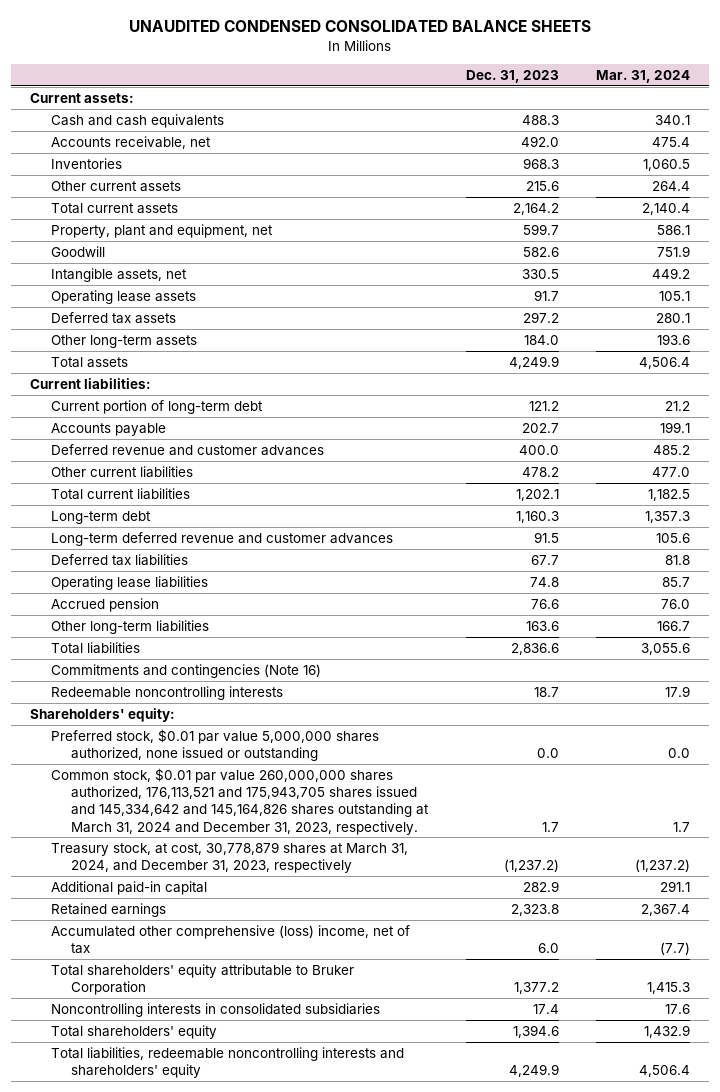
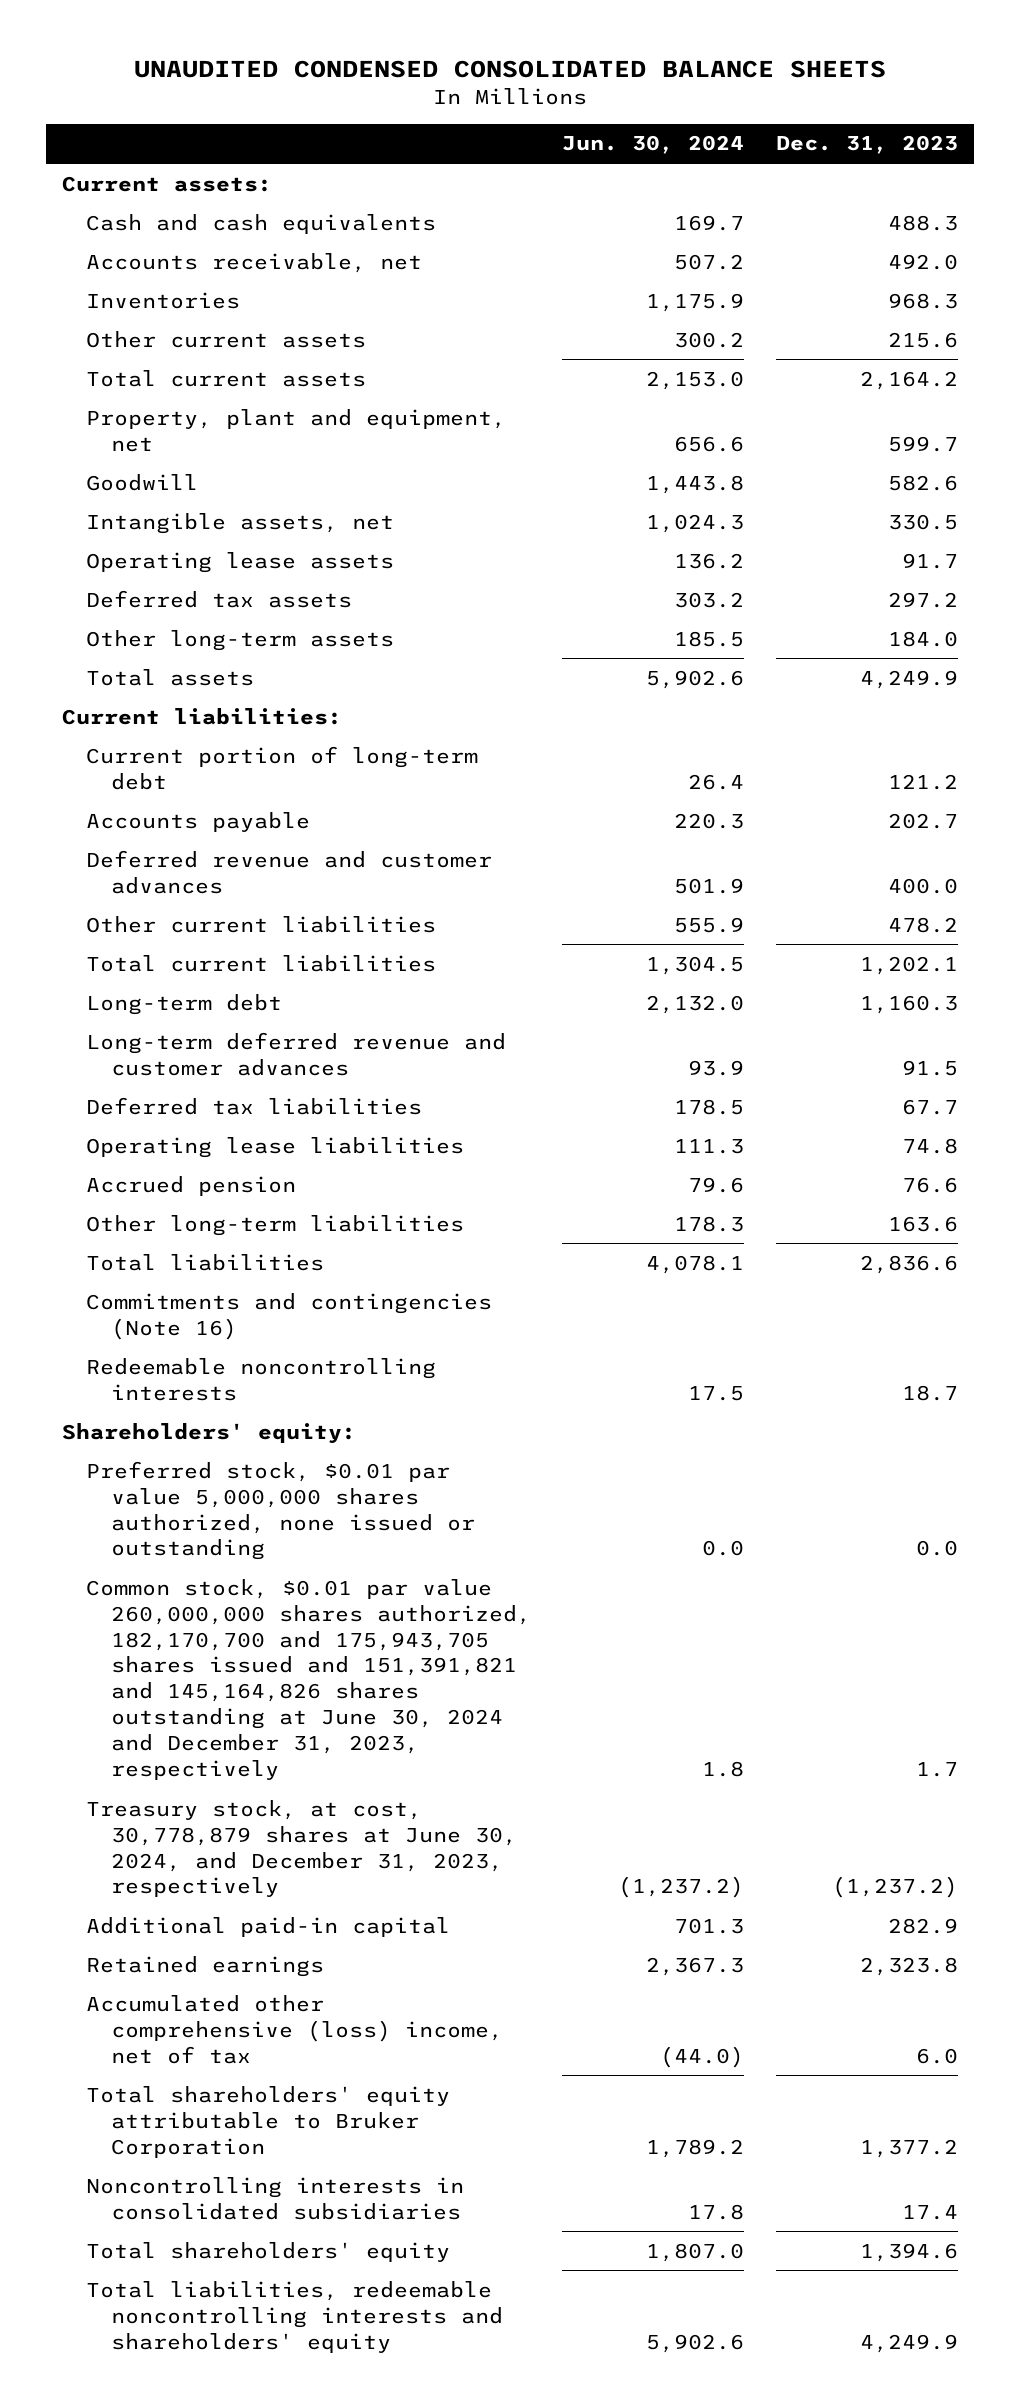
- | Dec. 31, 2023 | Mar. 31, 2024
+ | Jun. 30, 2024 | Dec. 31, 2023
- Common stock, $0.01 par value 260,000,000 shares authorized, 176,113,521 and 175,943,705 shares issued and 145,334,642 and 145,164,826 shares outstanding at March 31, 2024 and December 31, 2023, respectively. | 1.7 | 1.7
- Treasury stock, at cost, 30,778,879 shares at March 31, 2024, and December 31, 2023, respectively | (1,237.2) | (1,237.2)
+ Common stock, $0.01 par value 260,000,000 shares authorized, 182,170,700 and 175,943,705 shares issued and 151,391,821 and 145,164,826 shares outstanding at June 30, 2024 and December 31, 2023, respectively | 1.8 | 1.7
+ Treasury stock, at cost, 30,778,879 shares at June 30, 2024, and December 31, 2023, respectively | (1,237.2) | (1,237.2)

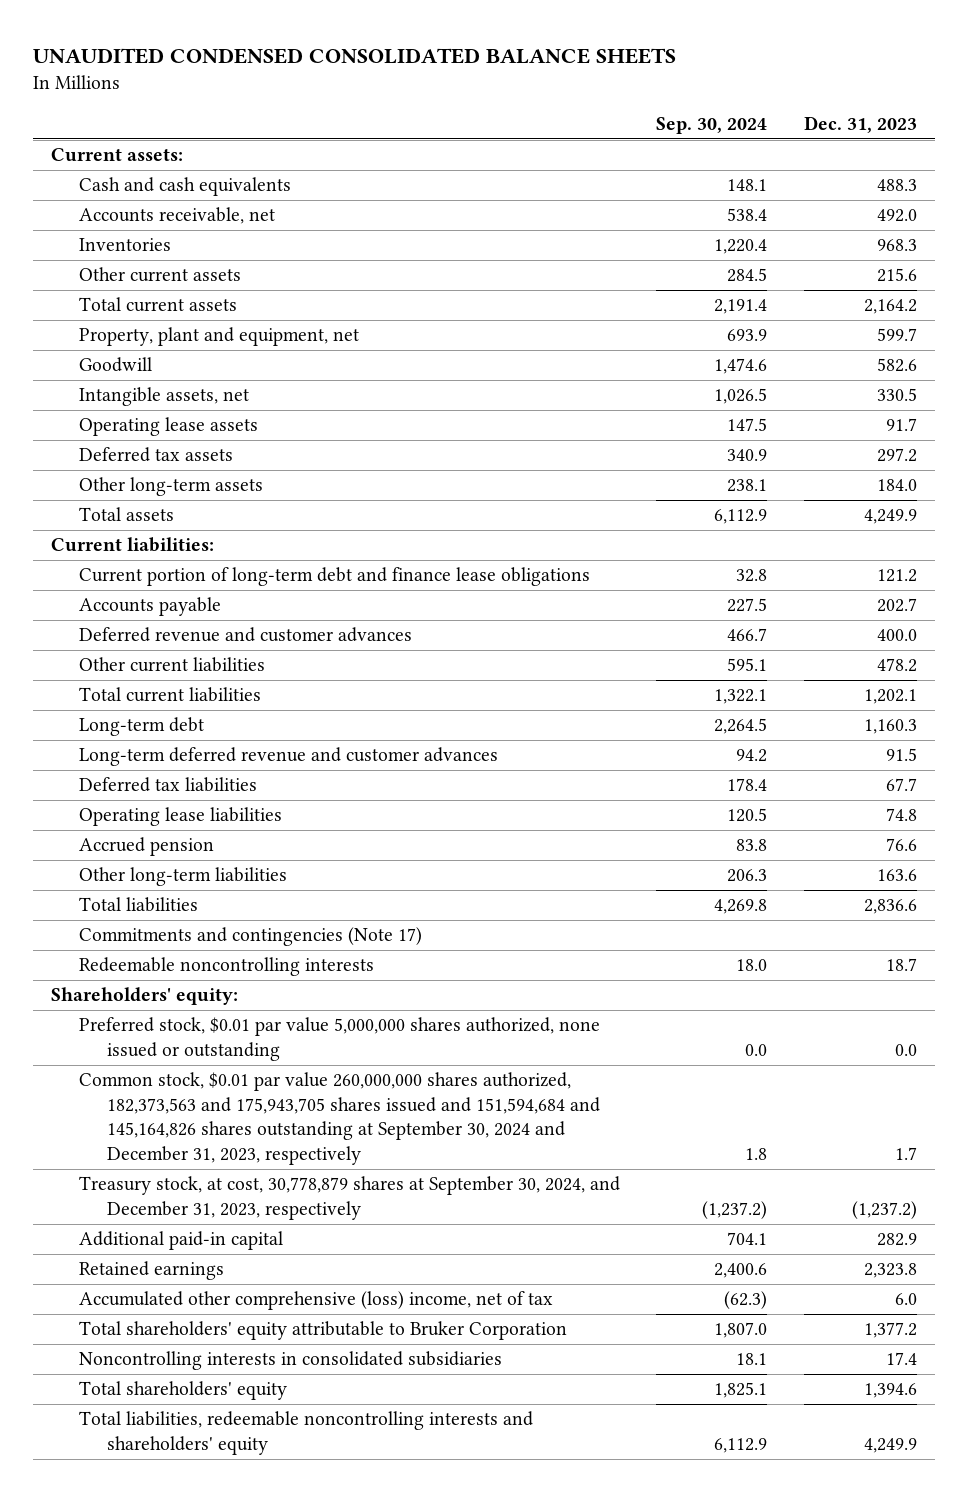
- | Jun. 30, 2024 | Dec. 31, 2023
+ | Sep. 30, 2024 | Dec. 31, 2023
- Current portion of long-term debt | 26.4 | 121.2
+ Current portion of long-term debt and finance lease obligations | 32.8 | 121.2
- Commitments and contingencies (Note 16)
+ Commitments and contingencies (Note 17)
- Common stock, $0.01 par value 260,000,000 shares authorized, 182,170,700 and 175,943,705 shares issued and 151,391,821 and 145,164,826 shares outstanding at June 30, 2024 and December 31, 2023, respectively | 1.8 | 1.7
- Treasury stock, at cost, 30,778,879 shares at June 30, 2024, and December 31, 2023, respectively | (1,237.2) | (1,237.2)
+ Common stock, $0.01 par value 260,000,000 shares authorized, 182,373,563 and 175,943,705 shares issued and 151,594,684 and 145,164,826 shares outstanding at September 30, 2024 and December 31, 2023, respectively | 1.8 | 1.7
+ Treasury stock, at cost, 30,778,879 shares at September 30, 2024, and December 31, 2023, respectively | (1,237.2) | (1,237.2)

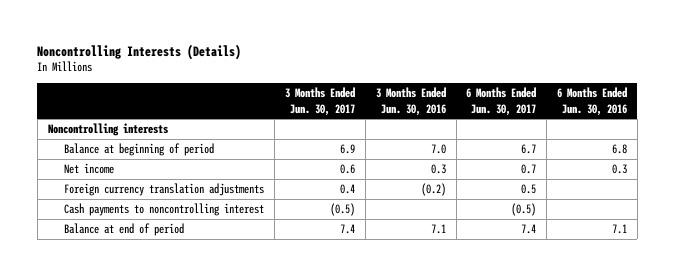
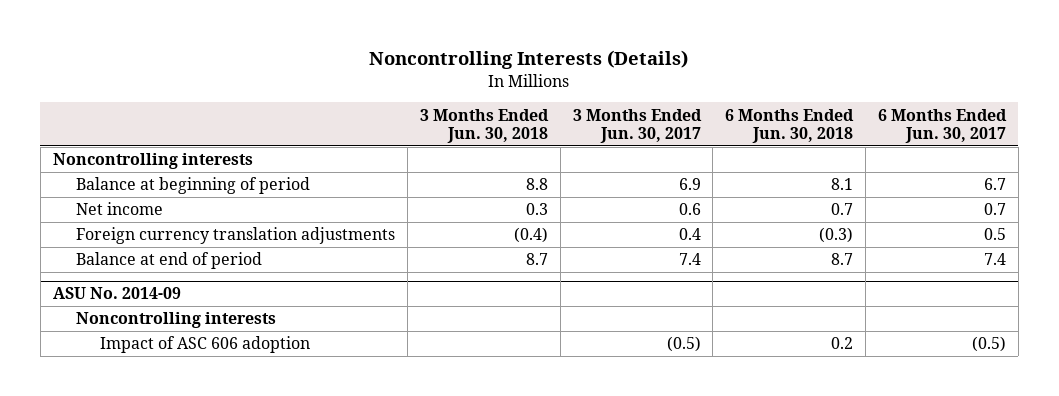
- | 3 Months Ended Jun. 30, 2017 | 3 Months Ended Jun. 30, 2016 | 6 Months Ended Jun. 30, 2017 | 6 Months Ended Jun. 30, 2016
+ | 3 Months Ended Jun. 30, 2018 | 3 Months Ended Jun. 30, 2017 | 6 Months Ended Jun. 30, 2018 | 6 Months Ended Jun. 30, 2017
- Cash payments to noncontrolling interest | (0.5) | | (0.5) |
+ ASU No. 2014-09
+ Noncontrolling interests
+ Impact of ASC 606 adoption | | (0.5) | 0.2 | (0.5)

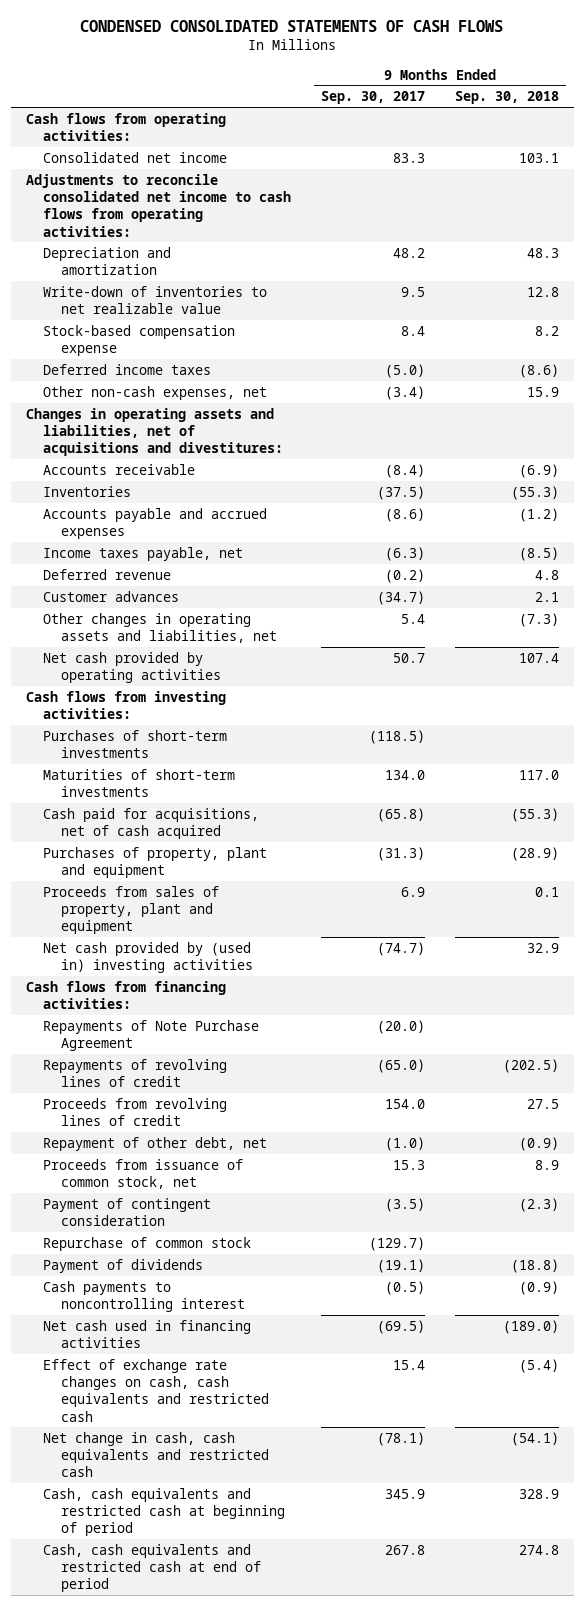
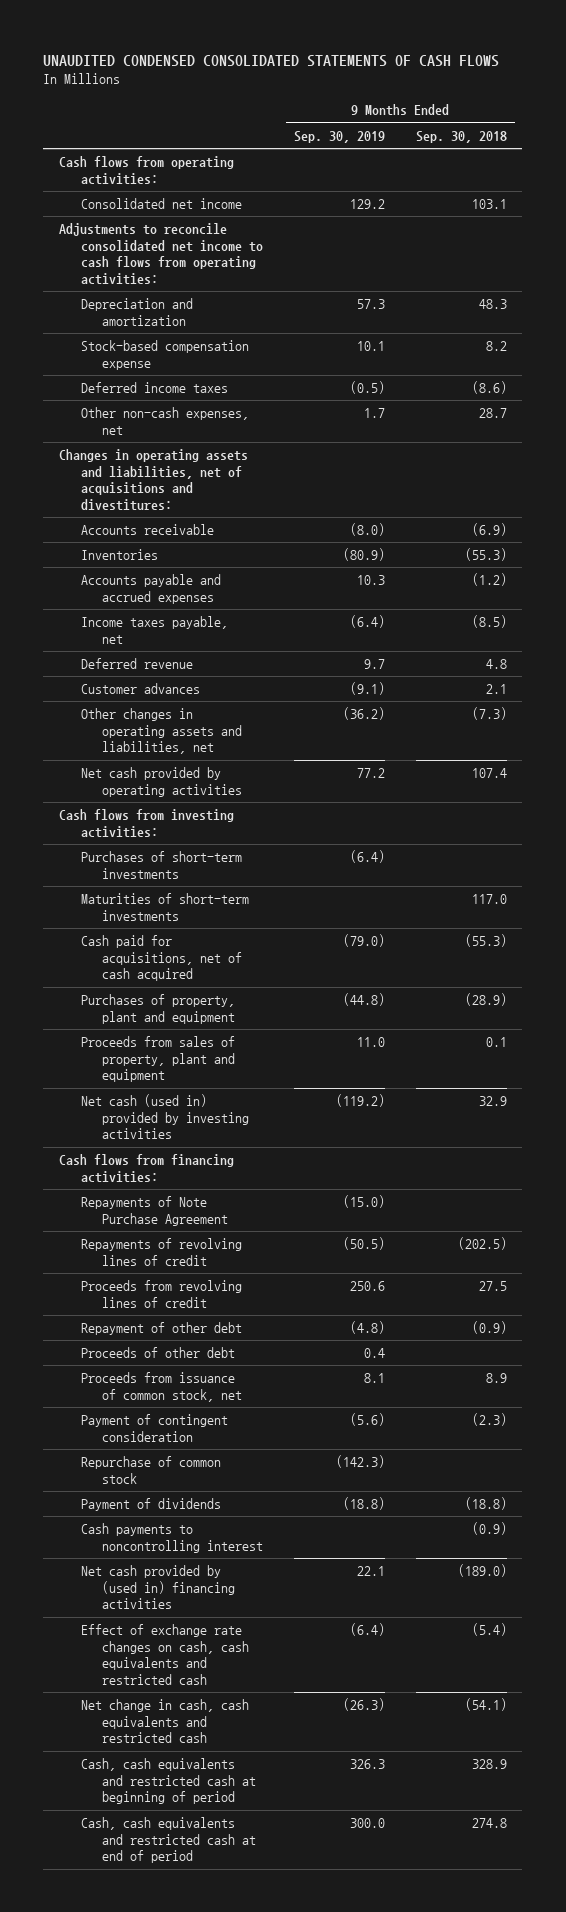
- CONDENSED CONSOLIDATED STATEMENTS OF CASH FLOWS
+ UNAUDITED CONDENSED CONSOLIDATED STATEMENTS OF CASH FLOWS
- | 9 Months Ended Sep. 30, 2017 | 9 Months Ended Sep. 30, 2018
+ | 9 Months Ended Sep. 30, 2019 | 9 Months Ended Sep. 30, 2018
- Write-down of inventories to net realizable value | 9.5 | 12.8
- Other non-cash expenses, net | (3.4) | 15.9
+ Other non-cash expenses, net | 1.7 | 28.7
- Net cash provided by (used in) investing activities | (74.7) | 32.9
+ Net cash (used in) provided by investing activities | (119.2) | 32.9
- Repayment of other debt, net | (1.0) | (0.9)
+ Repayment of other debt | (4.8) | (0.9)
+ Proceeds of other debt | 0.4 |
- Net cash used in financing activities | (69.5) | (189.0)
+ Net cash provided by (used in) financing activities | 22.1 | (189.0)

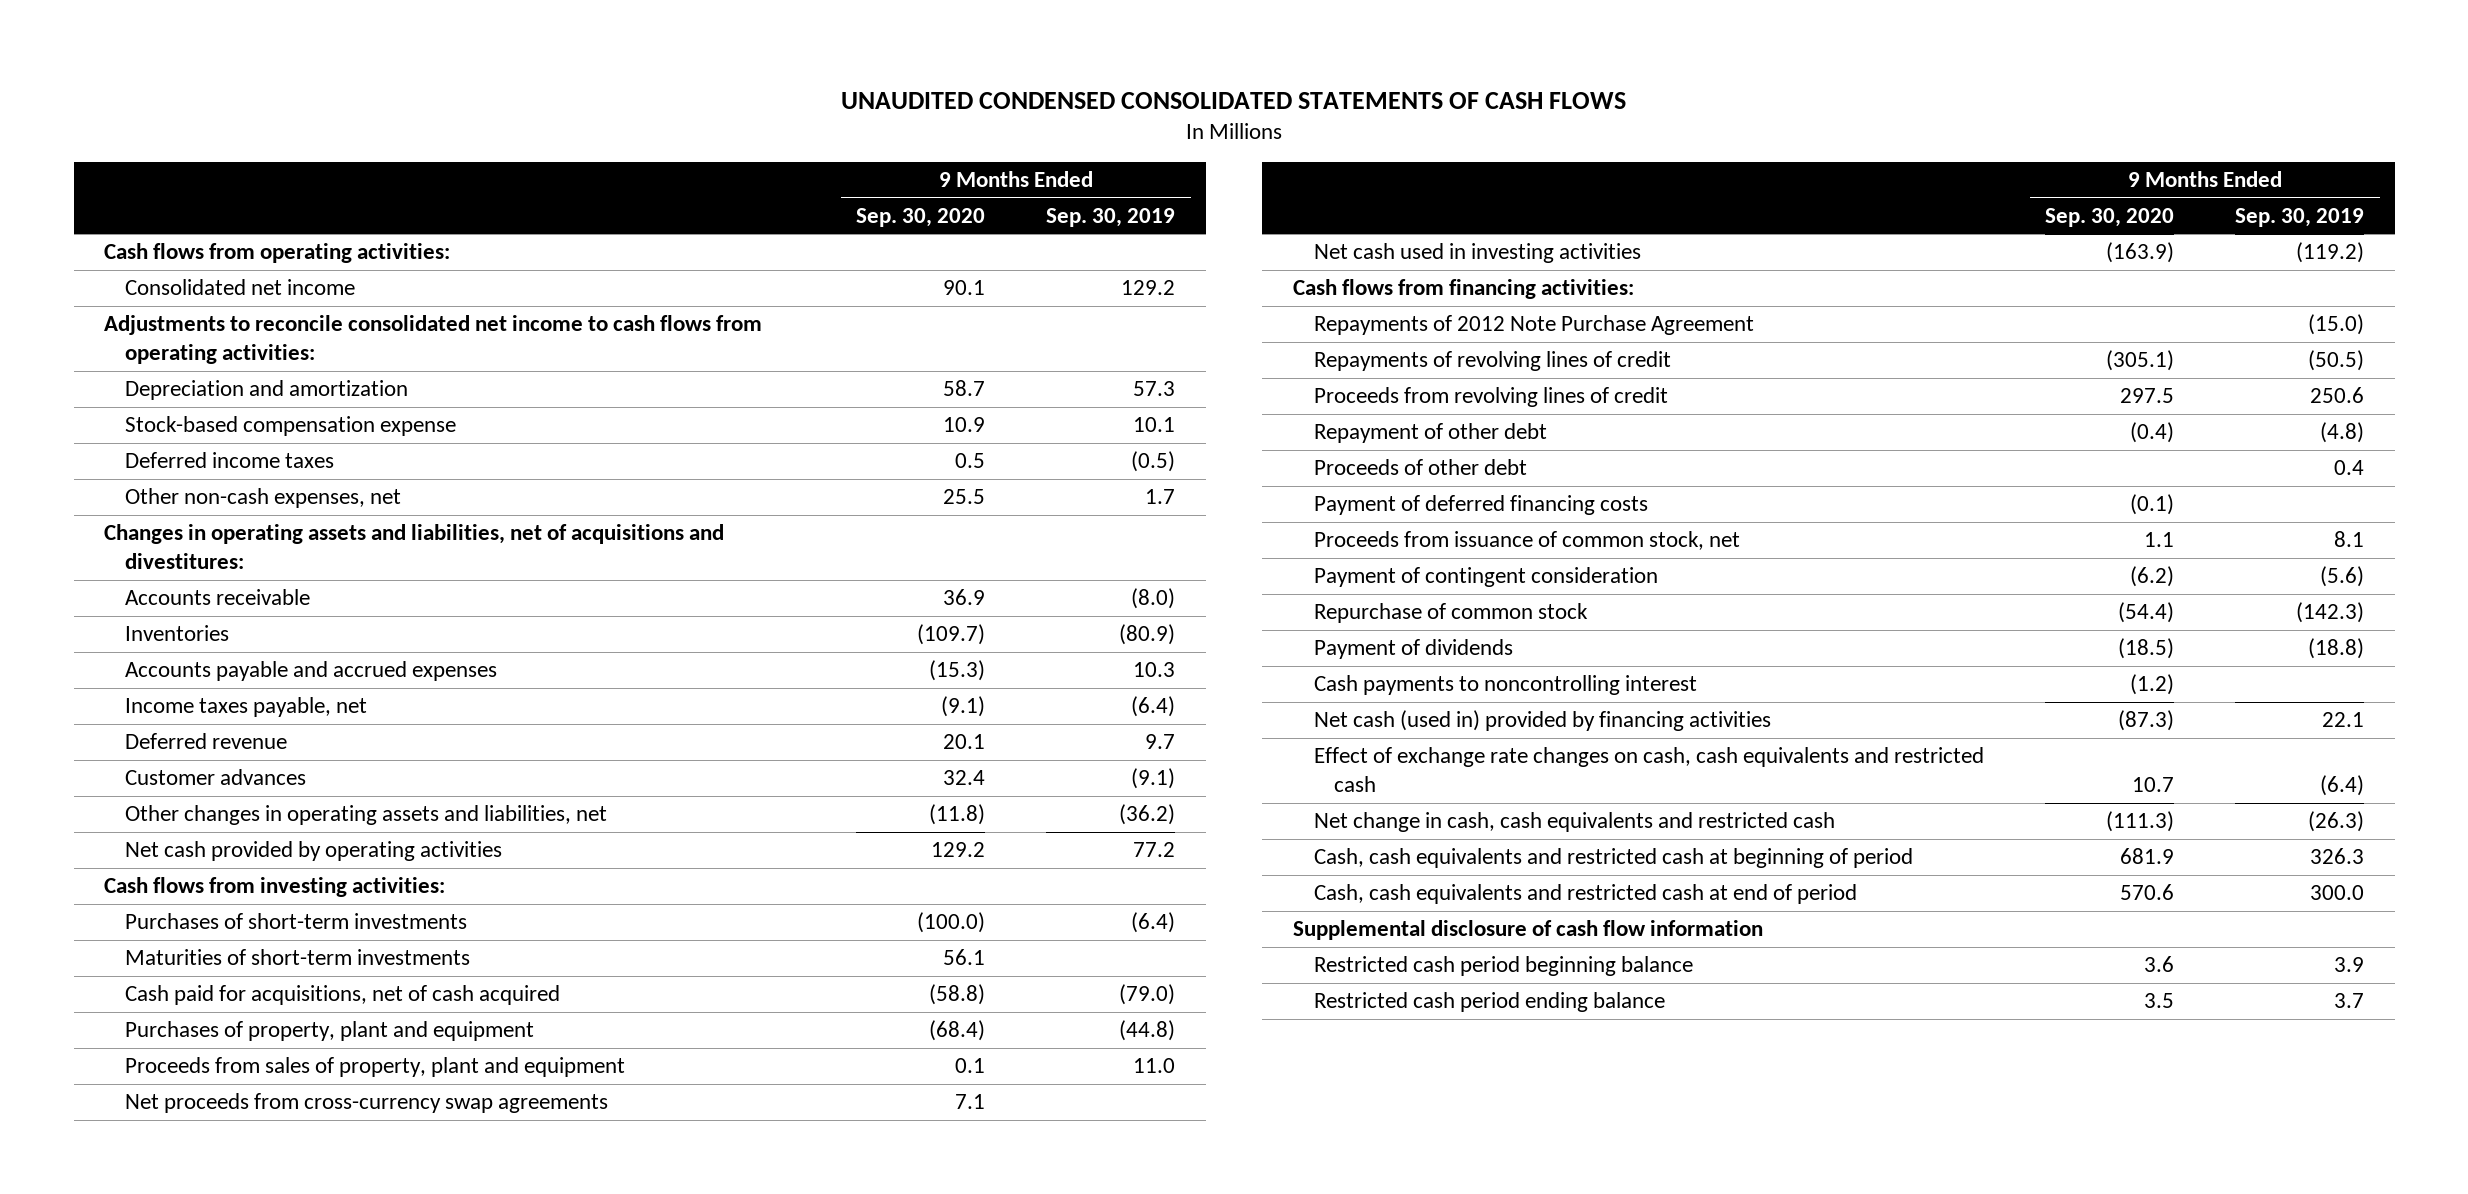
- | 9 Months Ended Sep. 30, 2019 | 9 Months Ended Sep. 30, 2018
+ | 9 Months Ended Sep. 30, 2020 | 9 Months Ended Sep. 30, 2019
- Net cash (used in) provided by investing activities | (119.2) | 32.9
+ Net proceeds from cross-currency swap agreements | 7.1 |
+ Net cash used in investing activities | (163.9) | (119.2)
- Repayments of Note Purchase Agreement | (15.0) |
+ Repayments of 2012 Note Purchase Agreement | | (15.0)
+ Payment of deferred financing costs | (0.1) |
- Net cash provided by (used in) financing activities | 22.1 | (189.0)
+ Net cash (used in) provided by financing activities | (87.3) | 22.1
+ Supplemental disclosure of cash flow information
+ Restricted cash period beginning balance | 3.6 | 3.9
+ Restricted cash period ending balance | 3.5 | 3.7

